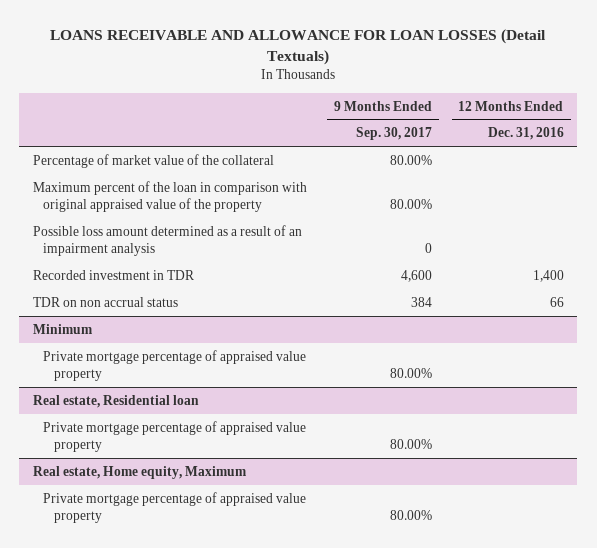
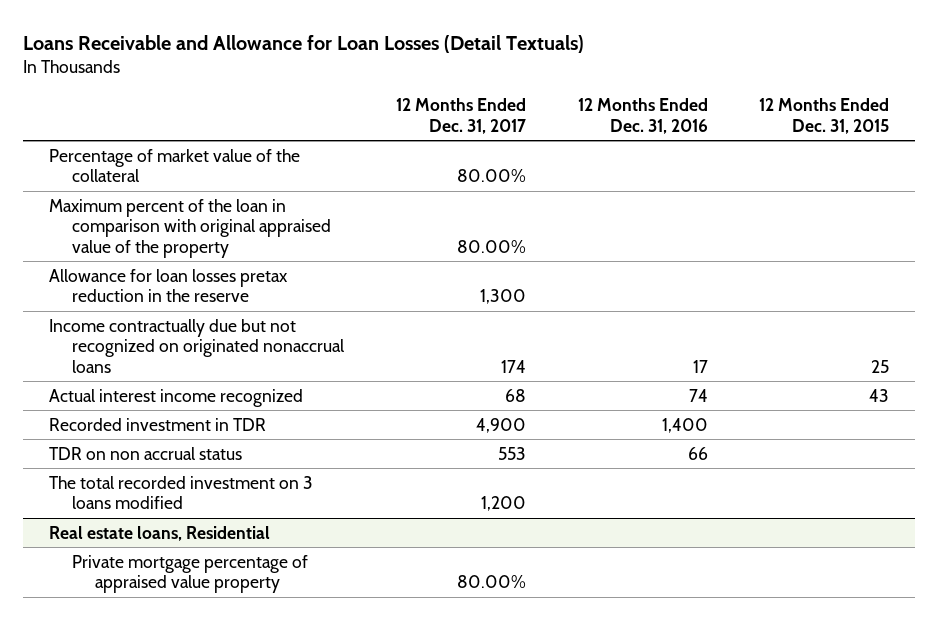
- LOANS RECEIVABLE AND ALLOWANCE FOR LOAN LOSSES (Detail Textuals)
+ Loans Receivable and Allowance for Loan Losses (Detail Textuals)
- | 9 Months Ended Sep. 30, 2017 | 12 Months Ended Dec. 31, 2016
+ | 12 Months Ended Dec. 31, 2017 | 12 Months Ended Dec. 31, 2016 | 12 Months Ended Dec. 31, 2015
- Possible loss amount determined as a result of an impairment analysis | 0 |
+ Allowance for loan losses pretax reduction in the reserve | 1,300 | |
+ Income contractually due but not recognized on originated nonaccrual loans | 174 | 17 | 25
+ Actual interest income recognized | 68 | 74 | 43
- Minimum
- Private mortgage percentage of appraised value property | 80.00% |
- Real estate, Residential loan
+ The total recorded investment on 3 loans modified | 1,200 | |
+ Real estate loans, Residential
- Real estate, Home equity, Maximum
- Private mortgage percentage of appraised value property | 80.00% |

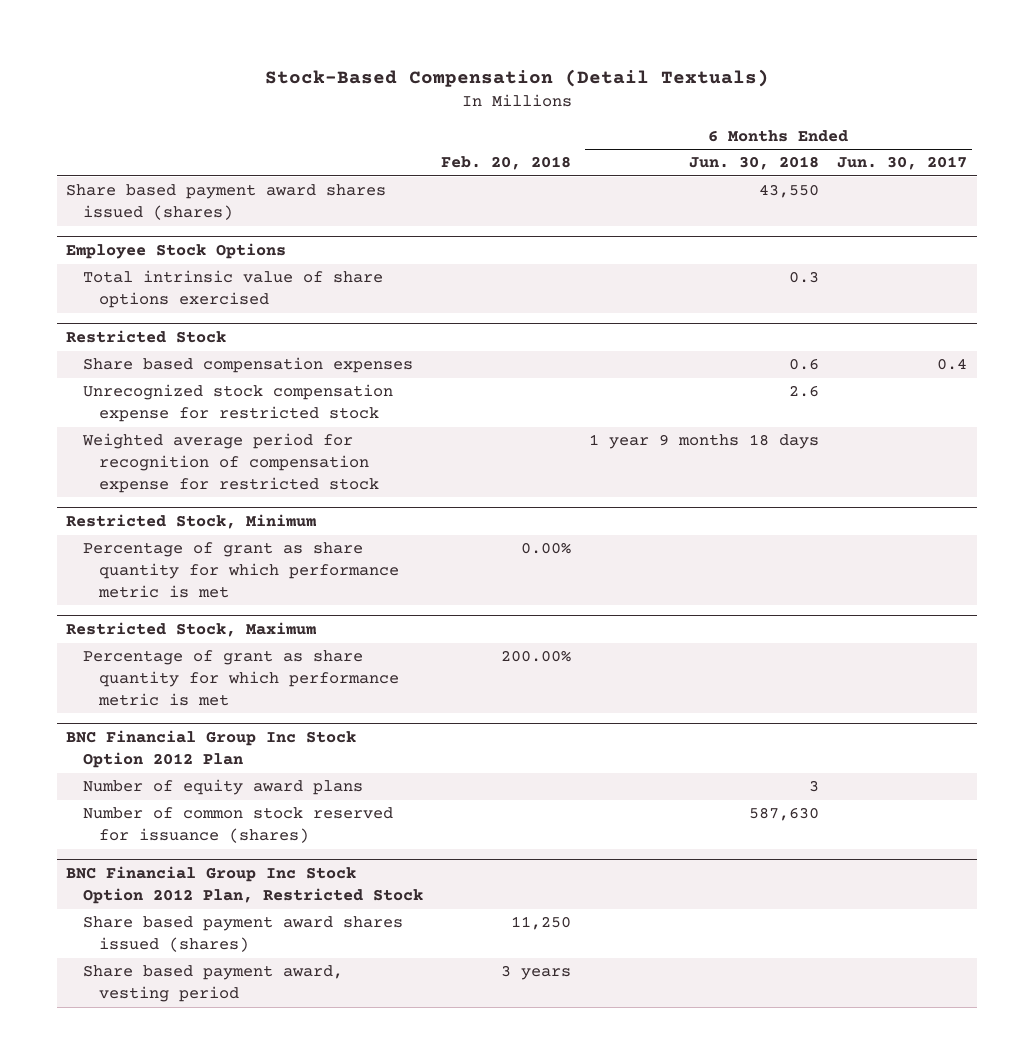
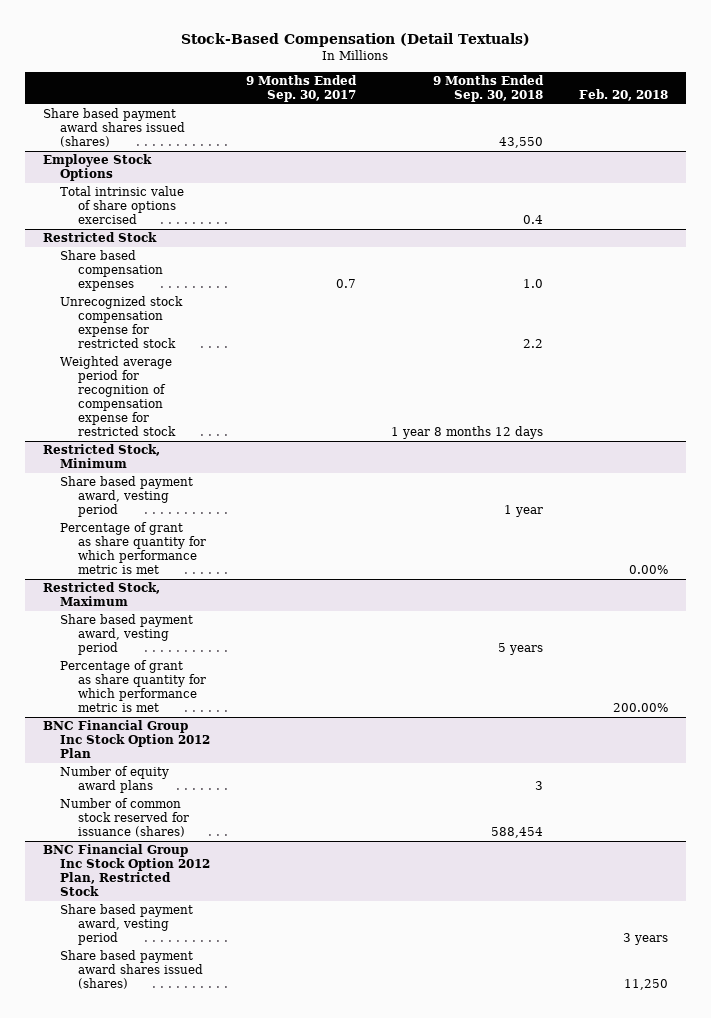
- | Feb. 20, 2018 | 6 Months Ended Jun. 30, 2018 | 6 Months Ended Jun. 30, 2017
+ | 9 Months Ended Sep. 30, 2017 | 9 Months Ended Sep. 30, 2018 | Feb. 20, 2018
@ Restricted Stock, Minimum
+ Share based payment award, vesting period | | 1 year |
@ Restricted Stock, Maximum
+ Share based payment award, vesting period | | 5 years |
@ BNC Financial Group Inc Stock Option 2012 Plan, Restricted Stock
moved down: Share based payment award shares issued (shares) | | | 11,250

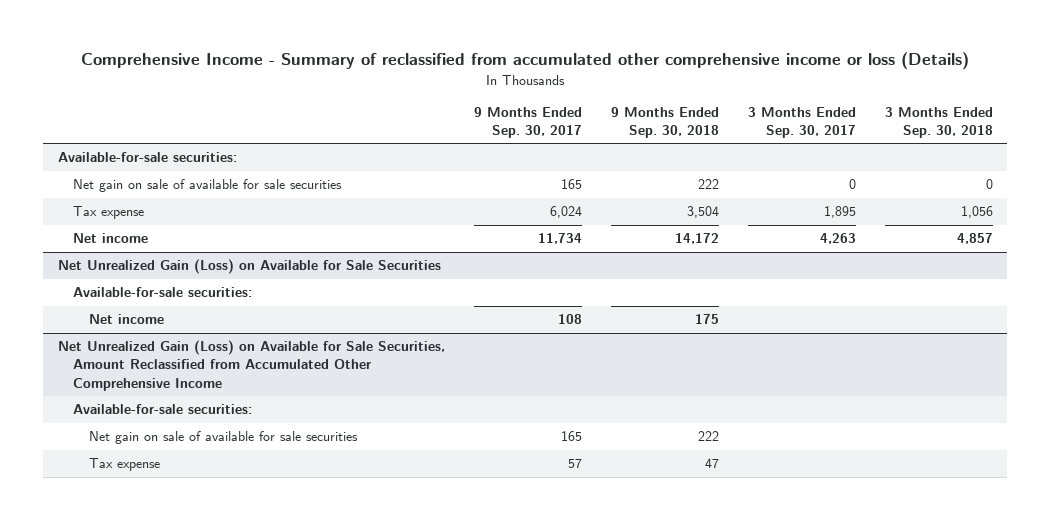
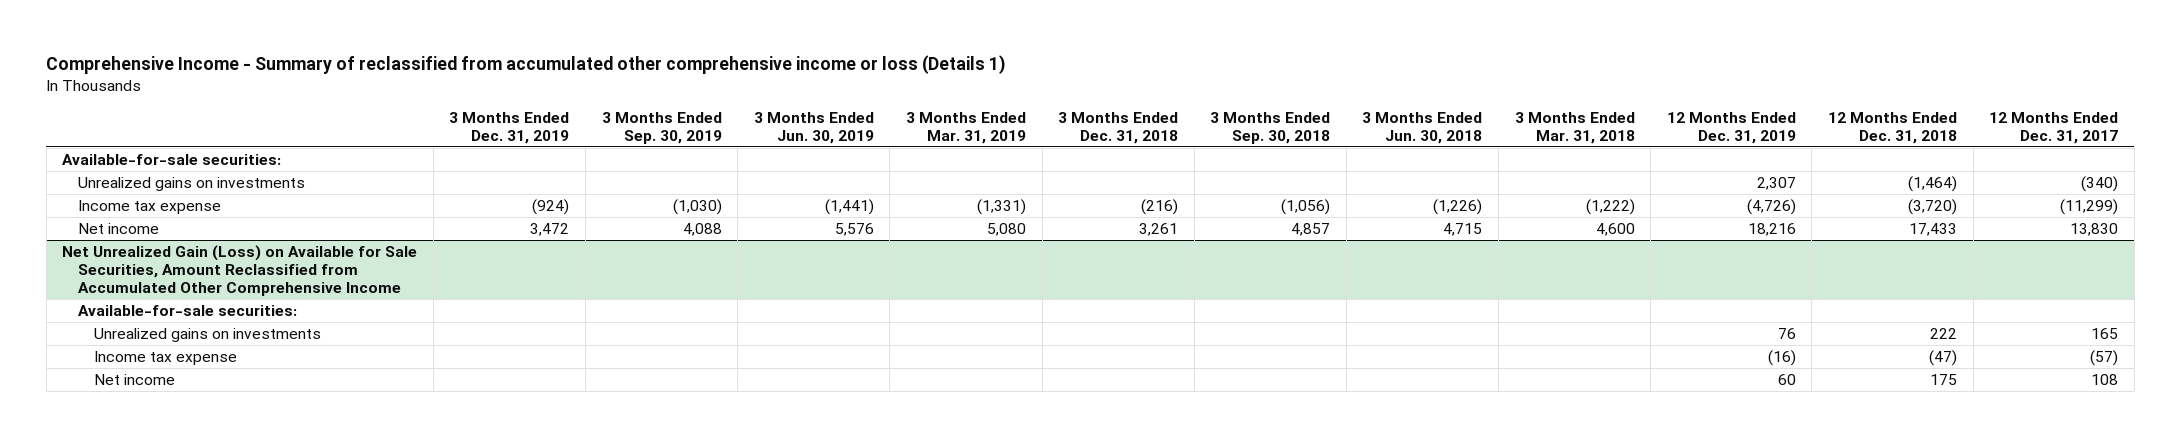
- Comprehensive Income - Summary of reclassified from accumulated other comprehensive income or loss (Details)
+ Comprehensive Income - Summary of reclassified from accumulated other comprehensive income or loss (Details 1)
- | 9 Months Ended Sep. 30, 2017 | 9 Months Ended Sep. 30, 2018 | 3 Months Ended Sep. 30, 2017 | 3 Months Ended Sep. 30, 2018
+ | 3 Months Ended Dec. 31, 2019 | 3 Months Ended Sep. 30, 2019 | 3 Months Ended Jun. 30, 2019 | 3 Months Ended Mar. 31, 2019 | 3 Months Ended Dec. 31, 2018 | 3 Months Ended Sep. 30, 2018 | 3 Months Ended Jun. 30, 2018 | 3 Months Ended Mar. 31, 2018 | 12 Months Ended Dec. 31, 2019 | 12 Months Ended Dec. 31, 2018 | 12 Months Ended Dec. 31, 2017
- Net gain on sale of available for sale securities | 165 | 222 | 0 | 0
- Tax expense | 6,024 | 3,504 | 1,895 | 1,056
+ Unrealized gains on investments | | | | | | | | | 2,307 | (1,464) | (340)
+ Income tax expense | (924) | (1,030) | (1,441) | (1,331) | (216) | (1,056) | (1,226) | (1,222) | (4,726) | (3,720) | (11,299)
- Net Unrealized Gain (Loss) on Available for Sale Securities
- Available-for-sale securities:
- Net income | 108 | 175 | |
@ Net Unrealized Gain (Loss) on Available for Sale Securities, Amount Reclassified from Accumulated Other Comprehensive Income
- Net gain on sale of available for sale securities | 165 | 222 | |
- Tax expense | 57 | 47 | |
+ Unrealized gains on investments | | | | | | | | | 76 | 222 | 165
+ Income tax expense | | | | | | | | | (16) | (47) | (57)
+ Net income | | | | | | | | | 60 | 175 | 108

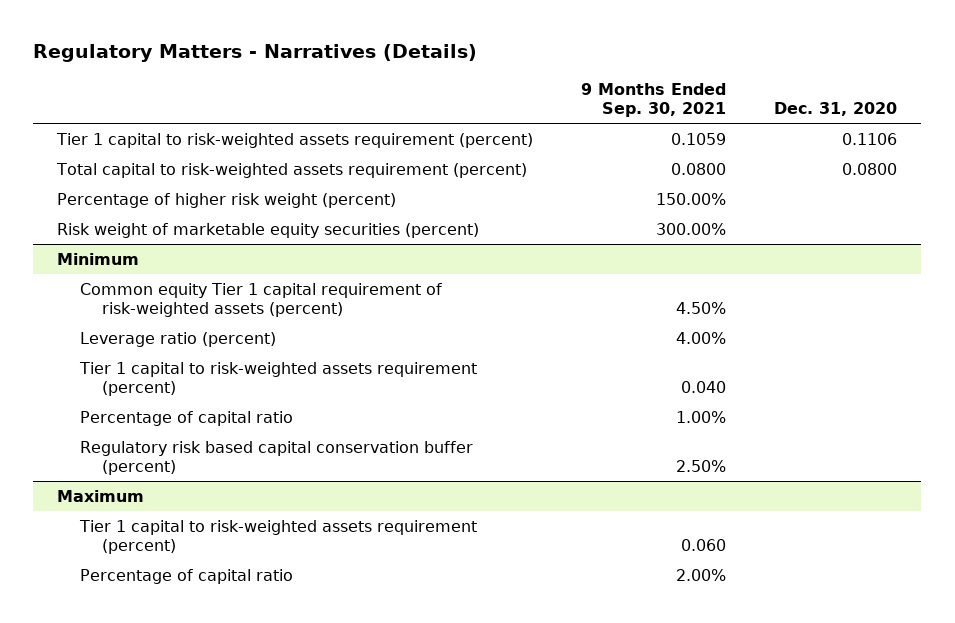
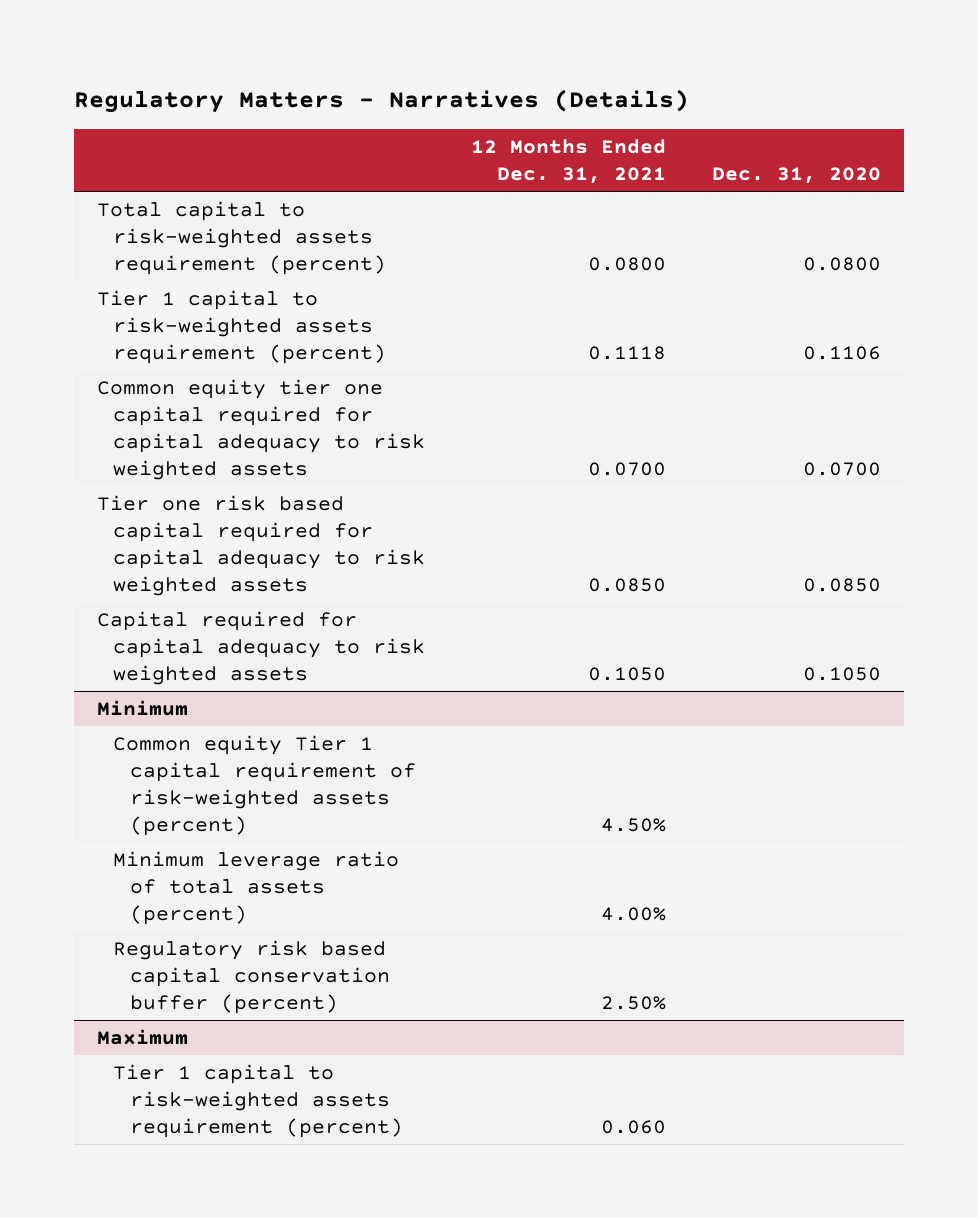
- | 9 Months Ended Sep. 30, 2021 | Dec. 31, 2020
+ | 12 Months Ended Dec. 31, 2021 | Dec. 31, 2020
- Percentage of higher risk weight (percent) | 150.00% |
- Risk weight of marketable equity securities (percent) | 300.00% |
moved down: Tier 1 capital to risk-weighted assets requirement (percent) | 0.1118 | 0.1106
+ Common equity tier one capital required for capital adequacy to risk weighted assets | 0.0700 | 0.0700
+ Tier one risk based capital required for capital adequacy to risk weighted assets | 0.0850 | 0.0850
+ Capital required for capital adequacy to risk weighted assets | 0.1050 | 0.1050
@ Minimum
- Leverage ratio (percent) | 4.00% |
- Tier 1 capital to risk-weighted assets requirement (percent) | 0.040 |
- Percentage of capital ratio | 1.00% |
+ Minimum leverage ratio of total assets (percent) | 4.00% |
@ Maximum
- Percentage of capital ratio | 2.00% |

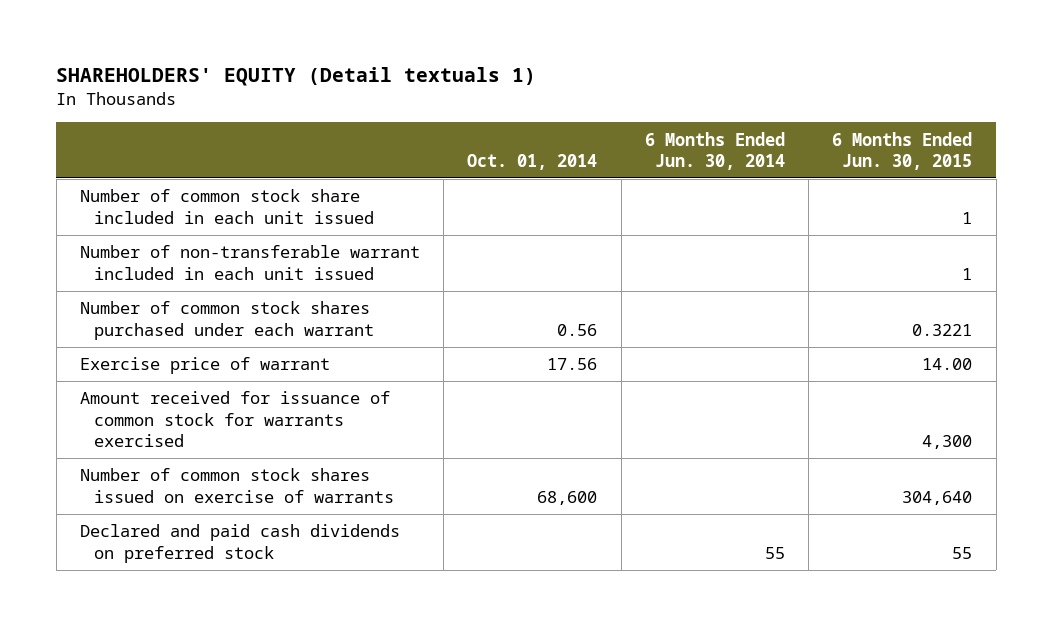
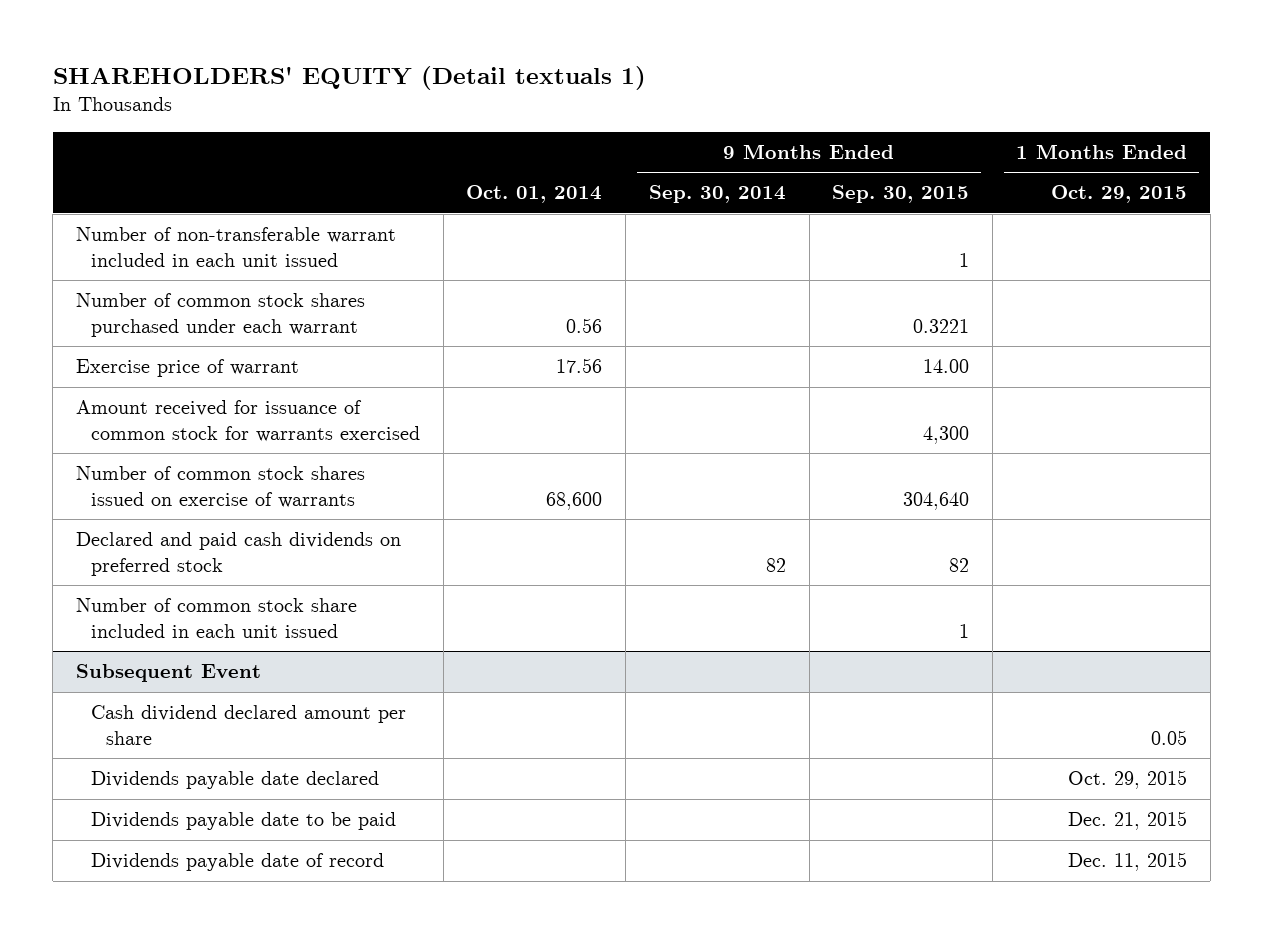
- | Oct. 01, 2014 | 6 Months Ended Jun. 30, 2014 | 6 Months Ended Jun. 30, 2015
+ | Oct. 01, 2014 | 9 Months Ended Sep. 30, 2014 | 9 Months Ended Sep. 30, 2015 | 1 Months Ended Oct. 29, 2015
moved down: Number of common stock share included in each unit issued | | | 1 |
+ Subsequent Event
+ Cash dividend declared amount per share | | | | 0.05
+ Dividends payable date declared | | | | Oct. 29, 2015
+ Dividends payable date to be paid | | | | Dec. 21, 2015
+ Dividends payable date of record | | | | Dec. 11, 2015

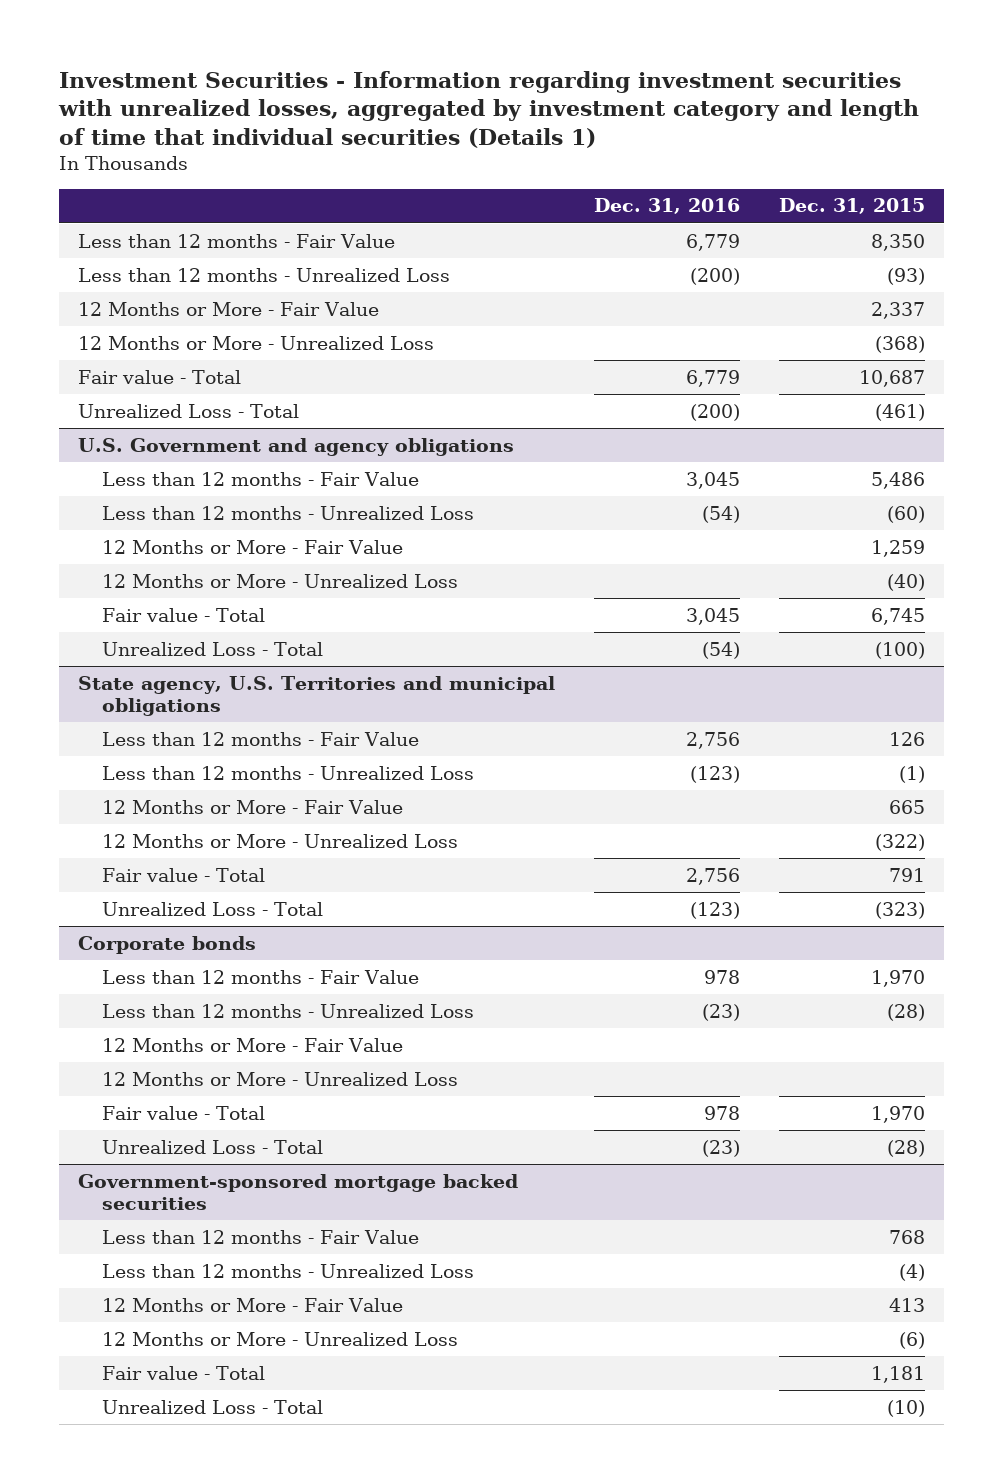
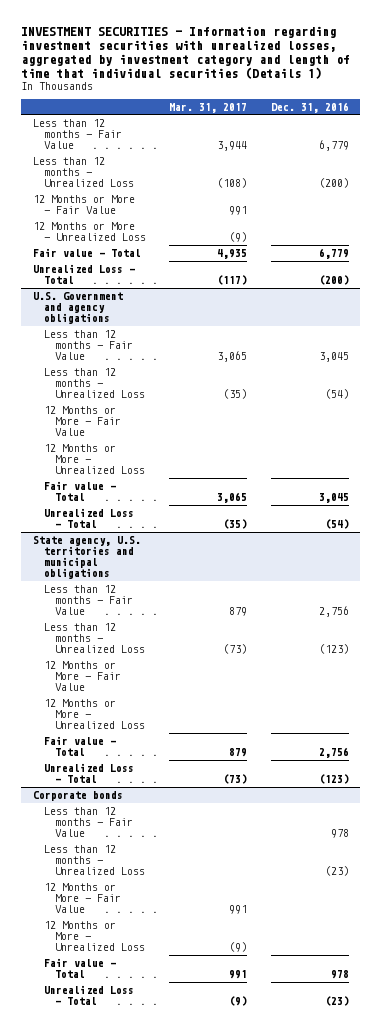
- Investment Securities - Information regarding investment securities with unrealized losses, aggregated by investment category and length of time that individual securities (Details 1)
+ INVESTMENT SECURITIES - Information regarding investment securities with unrealized losses, aggregated by investment category and length of time that individual securities (Details 1)
- | Dec. 31, 2016 | Dec. 31, 2015
+ | Mar. 31, 2017 | Dec. 31, 2016
- State agency, U.S. Territories and municipal obligations
+ State agency, U.S. territories and municipal obligations
- Government-sponsored mortgage backed securities
- Less than 12 months - Fair Value | | 768
- Less than 12 months - Unrealized Loss | | (4)
- 12 Months or More - Fair Value | | 413
- 12 Months or More - Unrealized Loss | | (6)
- Fair value - Total | | 1,181
- Unrealized Loss - Total | | (10)

